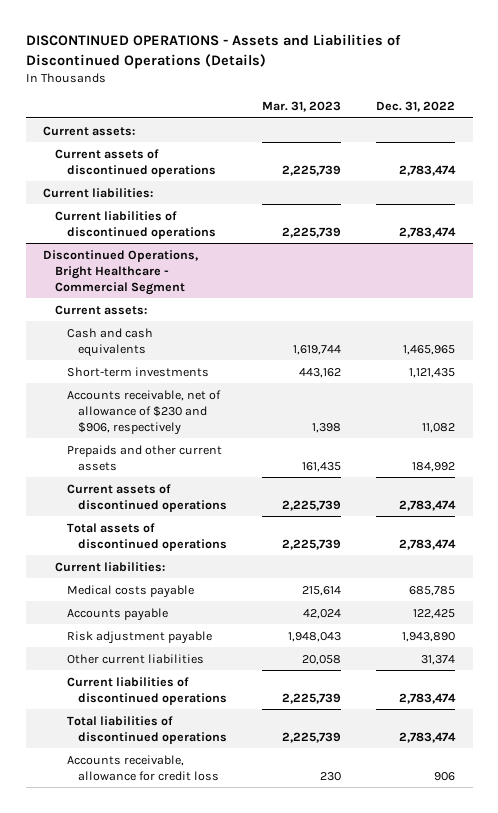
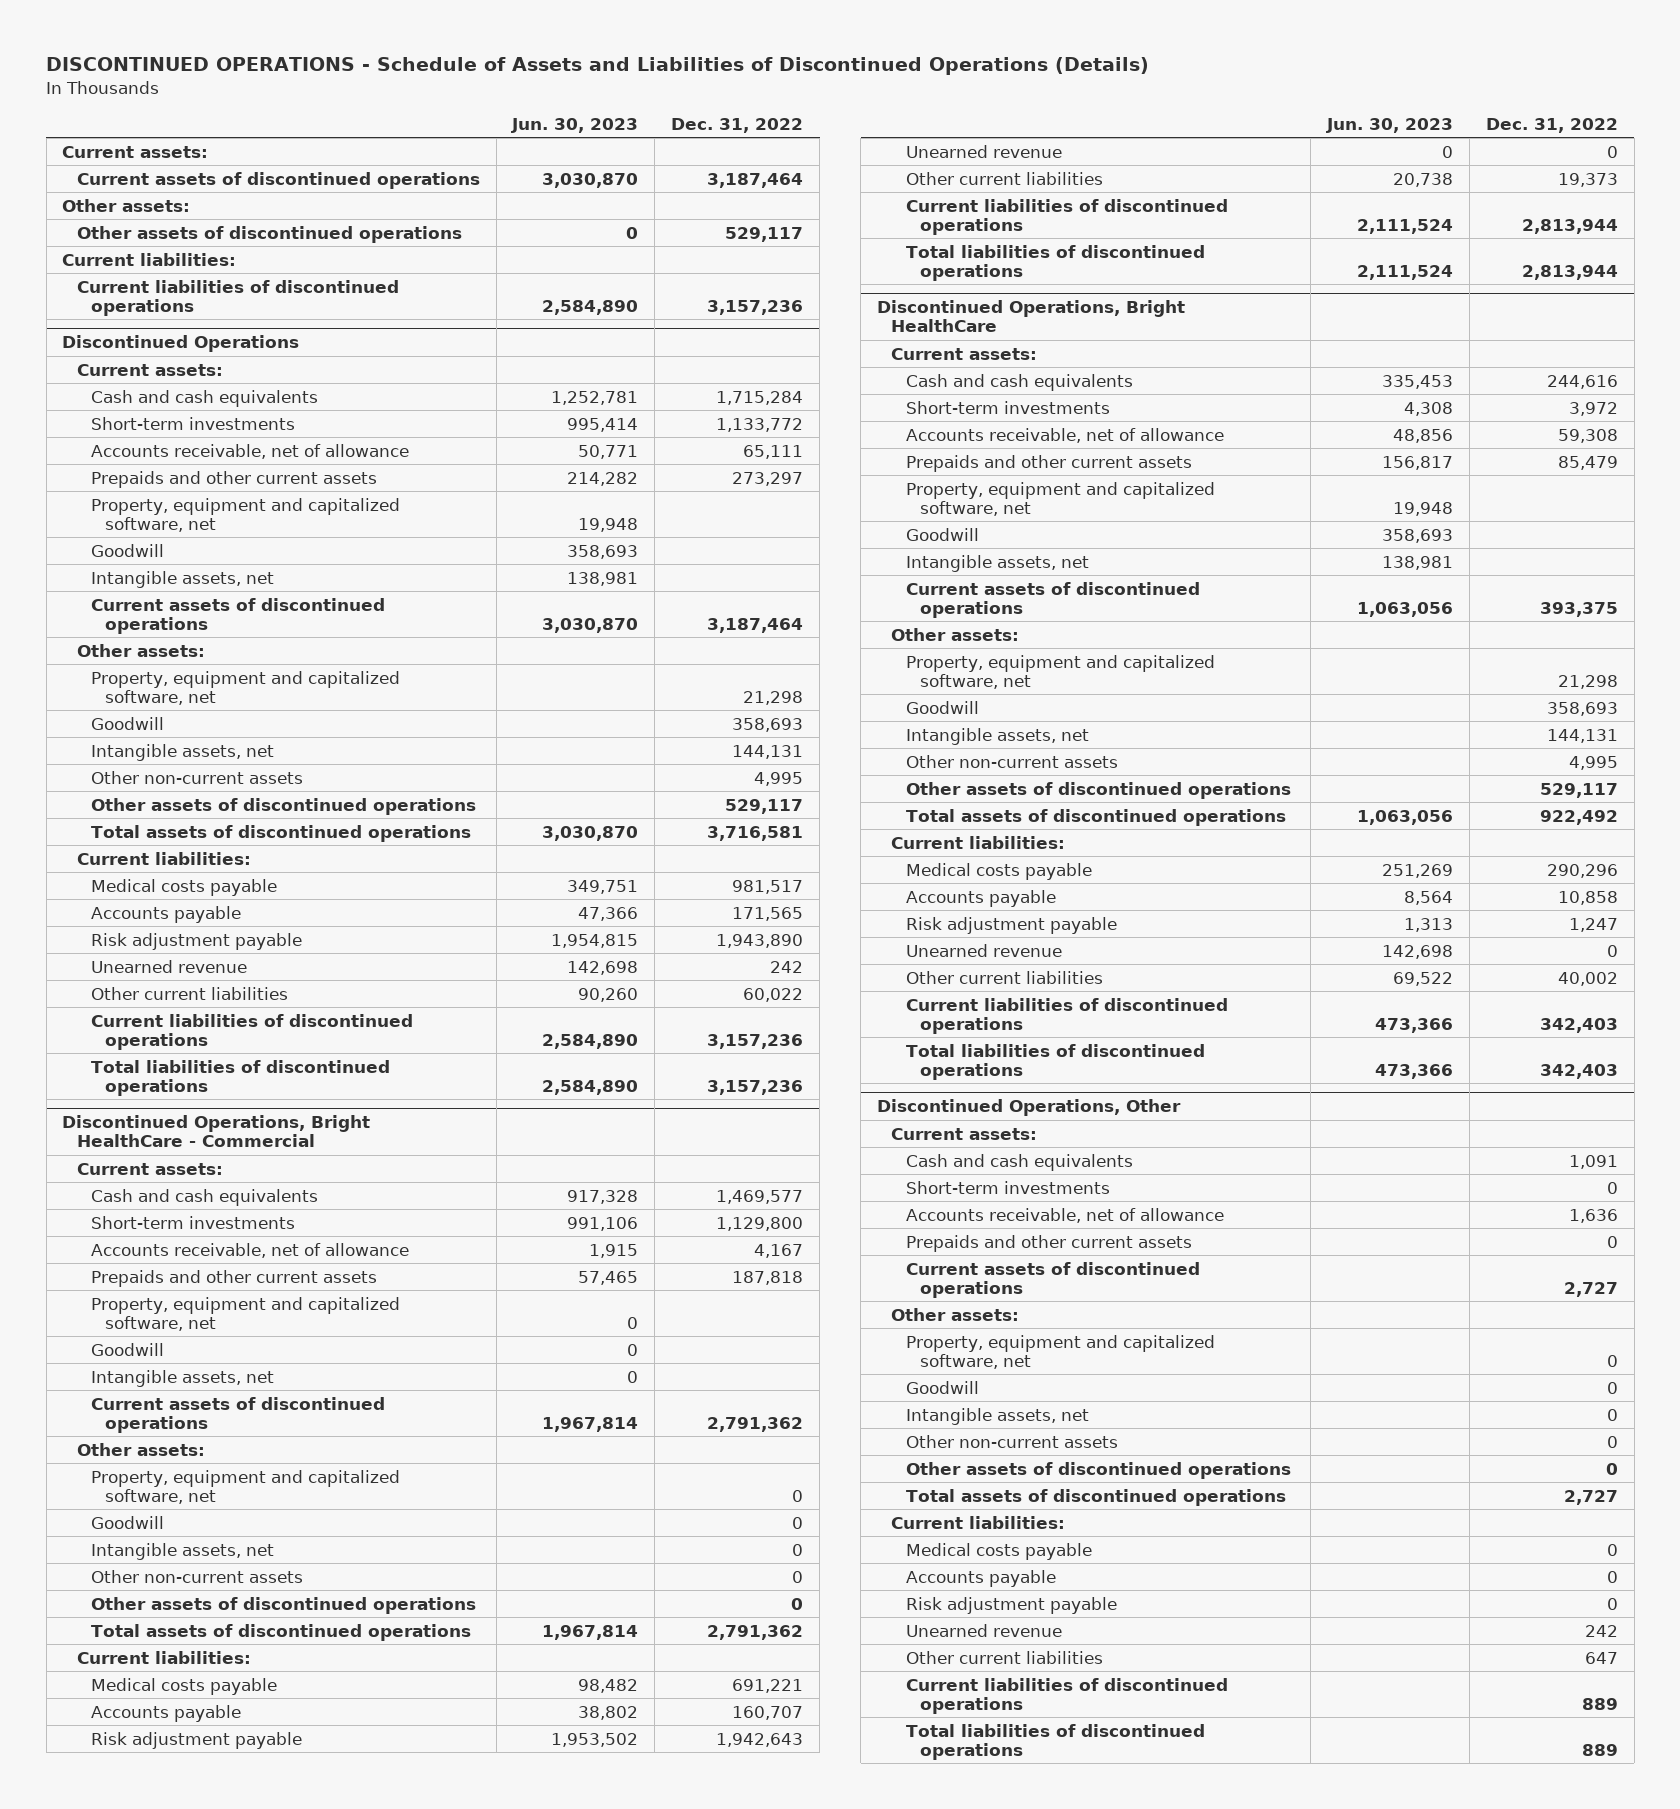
- DISCONTINUED OPERATIONS - Assets and Liabilities of Discontinued Operations (Details)
+ DISCONTINUED OPERATIONS - Schedule of Assets and Liabilities of Discontinued Operations (Details)
- | Mar. 31, 2023 | Dec. 31, 2022
+ | Jun. 30, 2023 | Dec. 31, 2022
- Current assets of discontinued operations | 2,225,739 | 2,783,474
+ Current assets of discontinued operations | 3,030,870 | 3,187,464
+ Other assets:
+ Other assets of discontinued operations | 0 | 529,117
- Current liabilities of discontinued operations | 2,225,739 | 2,783,474
- Discontinued Operations, Bright Healthcare - Commercial Segment
+ Current liabilities of discontinued operations | 2,584,890 | 3,157,236
+ Discontinued Operations
- Cash and cash equivalents | 1,619,744 | 1,465,965
- Short-term investments | 443,162 | 1,121,435
- Accounts receivable, net of allowance of $230 and $906, respectively | 1,398 | 11,082
- Prepaids and other current assets | 161,435 | 184,992
- Current assets of discontinued operations | 2,225,739 | 2,783,474
- Total assets of discontinued operations | 2,225,739 | 2,783,474
+ Cash and cash equivalents | 1,252,781 | 1,715,284
+ Short-term investments | 995,414 | 1,133,772
+ Accounts receivable, net of allowance | 50,771 | 65,111
+ Prepaids and other current assets | 214,282 | 273,297
+ Property, equipment and capitalized software, net | 19,948 |
+ Goodwill | 358,693 |
+ Intangible assets, net | 138,981 |
+ Current assets of discontinued operations | 3,030,870 | 3,187,464
+ Other assets:
+ Property, equipment and capitalized software, net | | 21,298
+ Goodwill | | 358,693
+ Intangible assets, net | | 144,131
+ Other non-current assets | | 4,995
+ Other assets of discontinued operations | | 529,117
+ Total assets of discontinued operations | 3,030,870 | 3,716,581
- Medical costs payable | 215,614 | 685,785
- Accounts payable | 42,024 | 122,425
+ Medical costs payable | 349,751 | 981,517
+ Accounts payable | 47,366 | 171,565
- Other current liabilities | 20,058 | 31,374
- Current liabilities of discontinued operations | 2,225,739 | 2,783,474
- Total liabilities of discontinued operations | 2,225,739 | 2,783,474
- Accounts receivable, allowance for credit loss | 230 | 906
+ Unearned revenue | 142,698 | 242
+ Other current liabilities | 90,260 | 60,022
+ Current liabilities of discontinued operations | 2,584,890 | 3,157,236
+ Total liabilities of discontinued operations | 2,584,890 | 3,157,236
+ Discontinued Operations, Bright HealthCare - Commercial
+ Current assets:
+ Cash and cash equivalents | 917,328 | 1,469,577
+ Short-term investments | 991,106 | 1,129,800
+ Accounts receivable, net of allowance | 1,915 | 4,167
+ Prepaids and other current assets | 57,465 | 187,818
+ Property, equipment and capitalized software, net | 0 |
+ Goodwill | 0 |
+ Intangible assets, net | 0 |
+ Current assets of discontinued operations | 1,967,814 | 2,791,362
+ Other assets:
+ Property, equipment and capitalized software, net | | 0
+ Goodwill | | 0
+ Intangible assets, net | | 0
+ Other non-current assets | | 0
+ Other assets of discontinued operations | | 0
+ Total assets of discontinued operations | 1,967,814 | 2,791,362
+ Current liabilities:
+ Medical costs payable | 98,482 | 691,221
+ Accounts payable | 38,802 | 160,707
+ Risk adjustment payable | 1,953,502 | 1,942,643
+ Unearned revenue | 0 | 0
+ Other current liabilities | 20,738 | 19,373
+ Current liabilities of discontinued operations | 2,111,524 | 2,813,944
+ Total liabilities of discontinued operations | 2,111,524 | 2,813,944
+ Discontinued Operations, Bright HealthCare
+ Current assets:
+ Cash and cash equivalents | 335,453 | 244,616
+ Short-term investments | 4,308 | 3,972
+ Accounts receivable, net of allowance | 48,856 | 59,308
+ Prepaids and other current assets | 156,817 | 85,479
+ Property, equipment and capitalized software, net | 19,948 |
+ Goodwill | 358,693 |
+ Intangible assets, net | 138,981 |
+ Current assets of discontinued operations | 1,063,056 | 393,375
+ Other assets:
+ Property, equipment and capitalized software, net | | 21,298
+ Goodwill | | 358,693
+ Intangible assets, net | | 144,131
+ Other non-current assets | | 4,995
+ Other assets of discontinued operations | | 529,117
+ Total assets of discontinued operations | 1,063,056 | 922,492
+ Current liabilities:
+ Medical costs payable | 251,269 | 290,296
+ Accounts payable | 8,564 | 10,858
+ Risk adjustment payable | 1,313 | 1,247
+ Unearned revenue | 142,698 | 0
+ Other current liabilities | 69,522 | 40,002
+ Current liabilities of discontinued operations | 473,366 | 342,403
+ Total liabilities of discontinued operations | 473,366 | 342,403
+ Discontinued Operations, Other
+ Current assets:
+ Cash and cash equivalents | | 1,091
+ Short-term investments | | 0
+ Accounts receivable, net of allowance | | 1,636
+ Prepaids and other current assets | | 0
+ Current assets of discontinued operations | | 2,727
+ Other assets:
+ Property, equipment and capitalized software, net | | 0
+ Goodwill | | 0
+ Intangible assets, net | | 0
+ Other non-current assets | | 0
+ Other assets of discontinued operations | | 0
+ Total assets of discontinued operations | | 2,727
+ Current liabilities:
+ Medical costs payable | | 0
+ Accounts payable | | 0
+ Risk adjustment payable | | 0
+ Unearned revenue | | 242
+ Other current liabilities | | 647
+ Current liabilities of discontinued operations | | 889
+ Total liabilities of discontinued operations | | 889

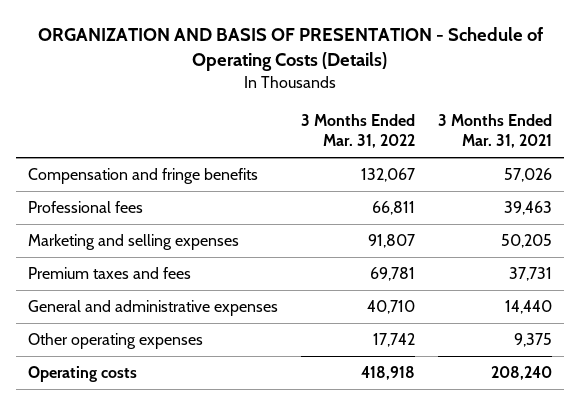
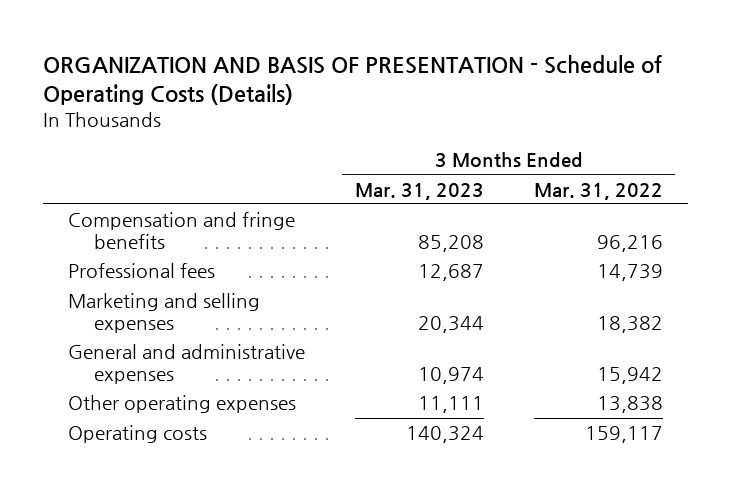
- | 3 Months Ended Mar. 31, 2022 | 3 Months Ended Mar. 31, 2021
+ | 3 Months Ended Mar. 31, 2023 | 3 Months Ended Mar. 31, 2022
- Compensation and fringe benefits | 132,067 | 57,026
- Professional fees | 66,811 | 39,463
- Marketing and selling expenses | 91,807 | 50,205
- Premium taxes and fees | 69,781 | 37,731
- General and administrative expenses | 40,710 | 14,440
- Other operating expenses | 17,742 | 9,375
- Operating costs | 418,918 | 208,240
+ Compensation and fringe benefits | 85,208 | 96,216
+ Professional fees | 12,687 | 14,739
+ Marketing and selling expenses | 20,344 | 18,382
+ General and administrative expenses | 10,974 | 15,942
+ Other operating expenses | 11,111 | 13,838
+ Operating costs | 140,324 | 159,117

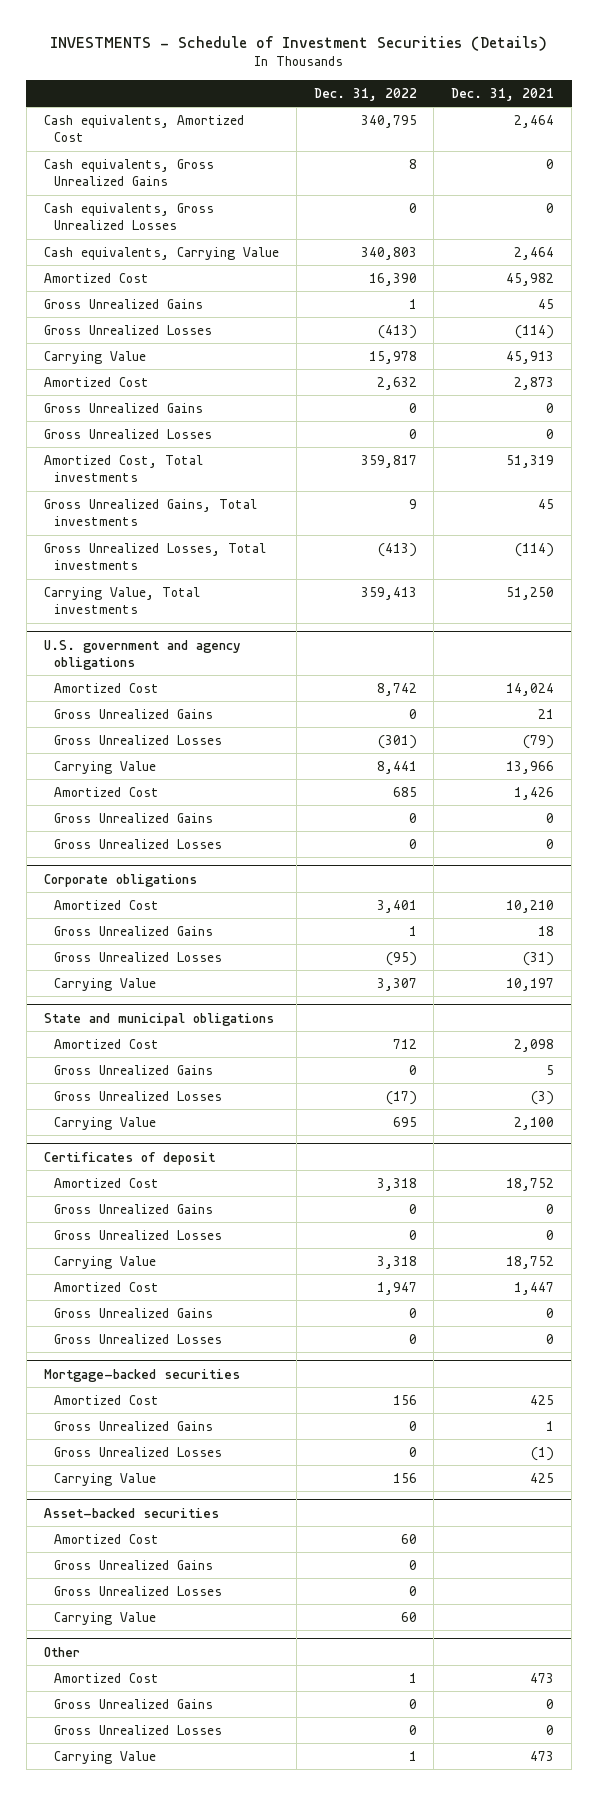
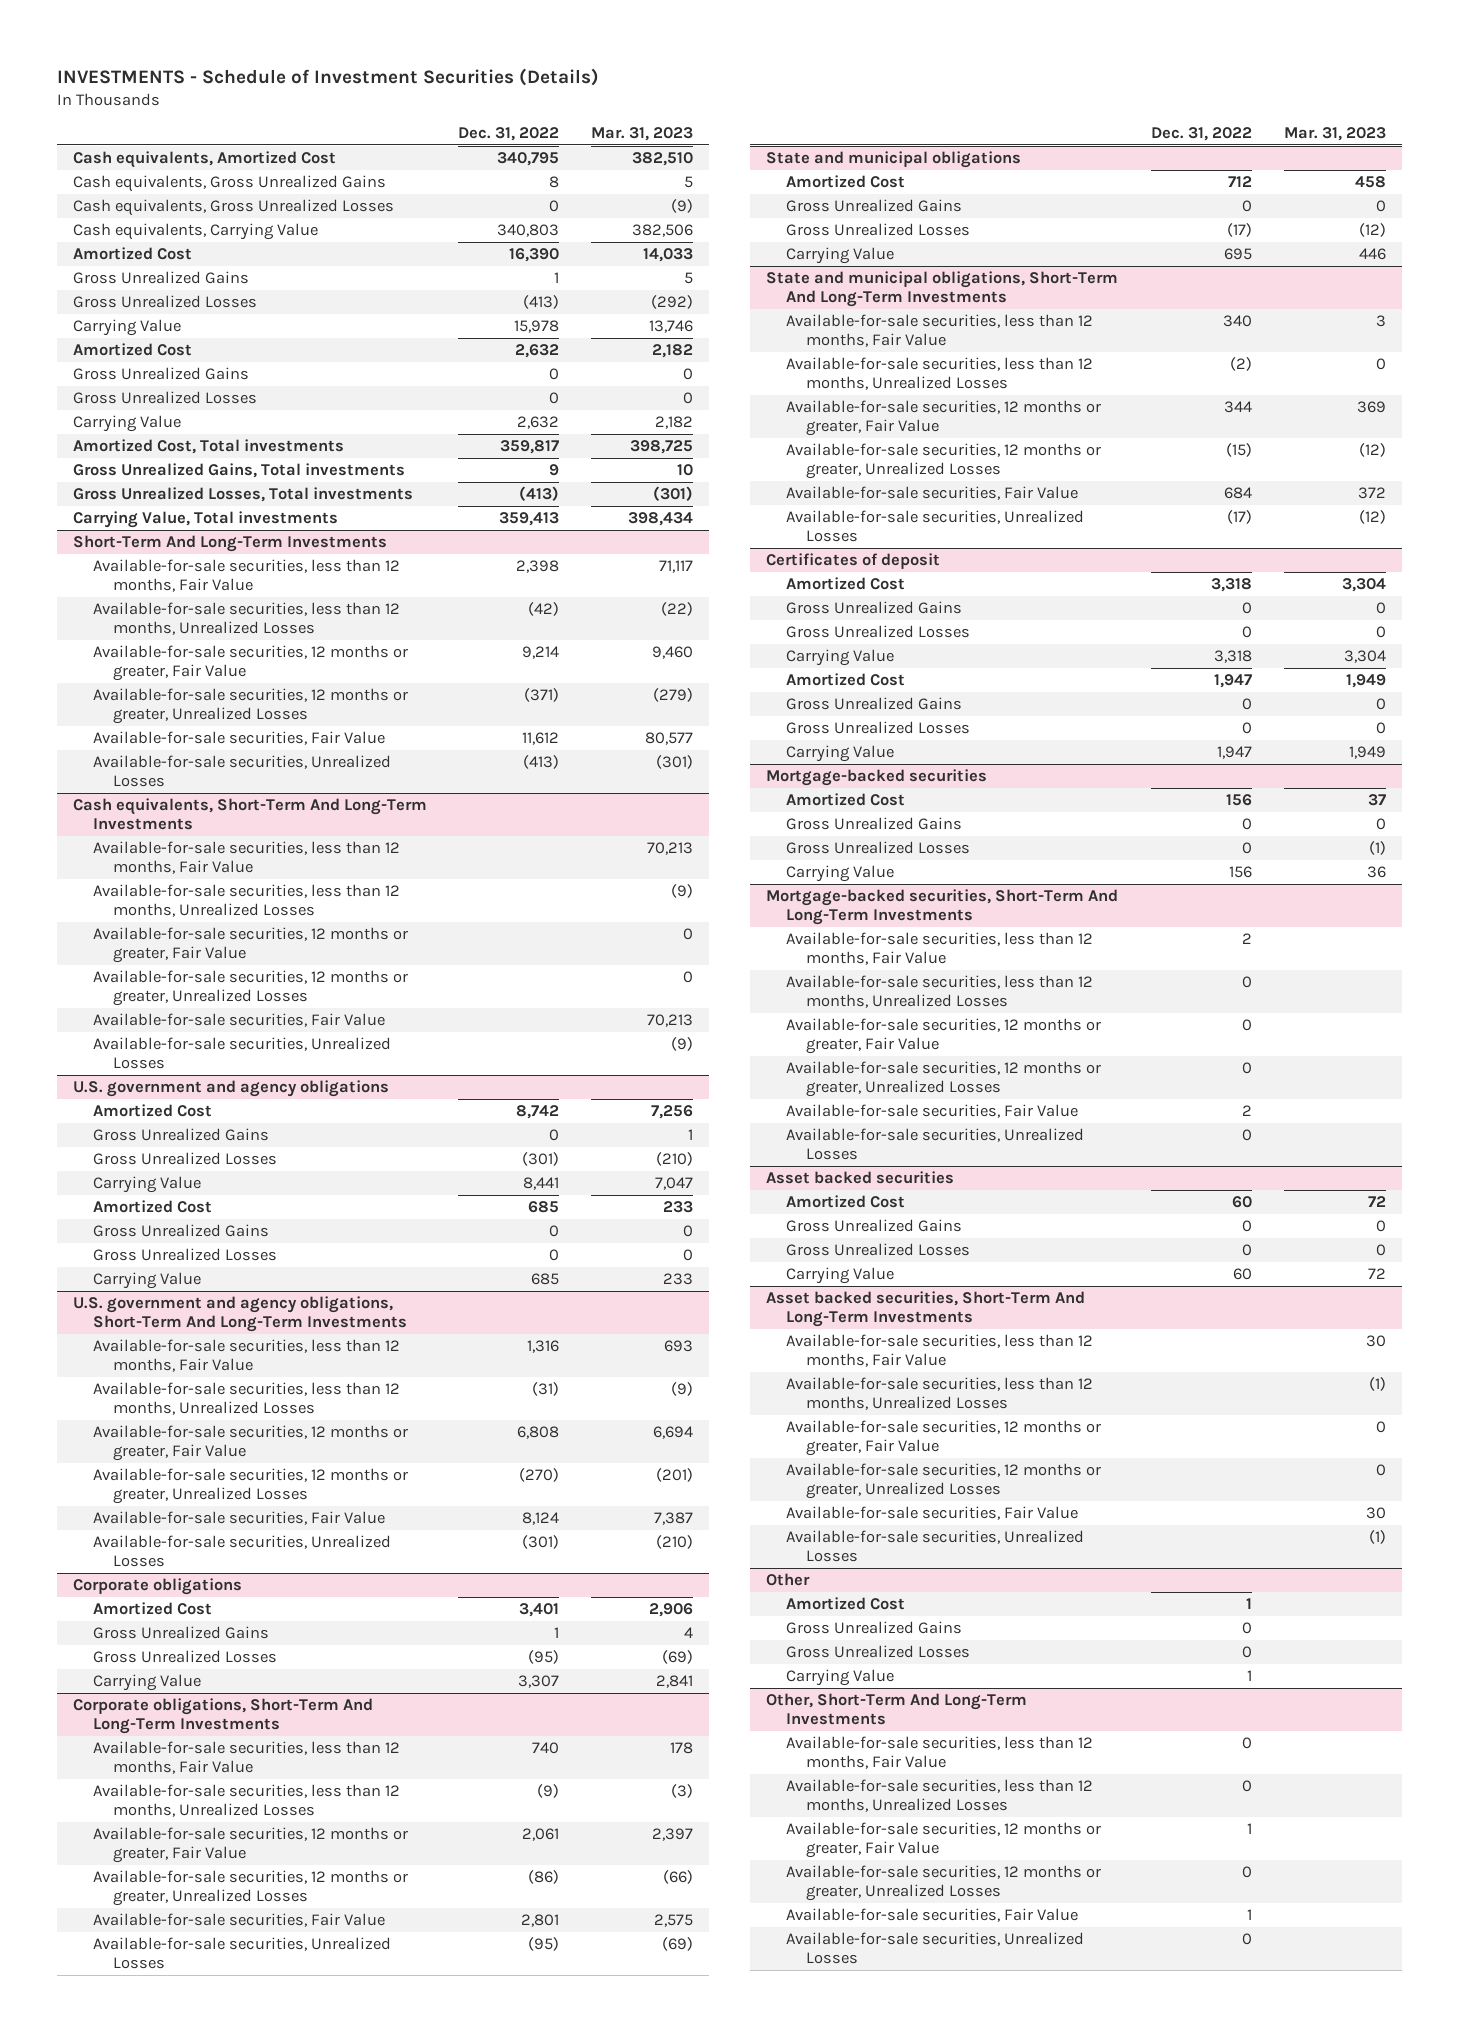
- | Dec. 31, 2022 | Dec. 31, 2021
+ | Dec. 31, 2022 | Mar. 31, 2023
+ Carrying Value | 2,632 | 2,182
+ Short-Term And Long-Term Investments
+ Available-for-sale securities, less than 12 months, Fair Value | 2,398 | 71,117
+ Available-for-sale securities, less than 12 months, Unrealized Losses | (42) | (22)
+ Available-for-sale securities, 12 months or greater, Fair Value | 9,214 | 9,460
+ Available-for-sale securities, 12 months or greater, Unrealized Losses | (371) | (279)
+ Available-for-sale securities, Fair Value | 11,612 | 80,577
+ Available-for-sale securities, Unrealized Losses | (413) | (301)
+ Cash equivalents, Short-Term And Long-Term Investments
+ Available-for-sale securities, less than 12 months, Fair Value | | 70,213
+ Available-for-sale securities, less than 12 months, Unrealized Losses | | (9)
+ Available-for-sale securities, 12 months or greater, Fair Value | | 0
+ Available-for-sale securities, 12 months or greater, Unrealized Losses | | 0
+ Available-for-sale securities, Fair Value | | 70,213
+ Available-for-sale securities, Unrealized Losses | | (9)
@ U.S. government and agency obligations
+ Carrying Value | 685 | 233
+ U.S. government and agency obligations, Short-Term And Long-Term Investments
+ Available-for-sale securities, less than 12 months, Fair Value | 1,316 | 693
+ Available-for-sale securities, less than 12 months, Unrealized Losses | (31) | (9)
+ Available-for-sale securities, 12 months or greater, Fair Value | 6,808 | 6,694
+ Available-for-sale securities, 12 months or greater, Unrealized Losses | (270) | (201)
+ Available-for-sale securities, Fair Value | 8,124 | 7,387
+ Available-for-sale securities, Unrealized Losses | (301) | (210)
+ Corporate obligations, Short-Term And Long-Term Investments
+ Available-for-sale securities, less than 12 months, Fair Value | 740 | 178
+ Available-for-sale securities, less than 12 months, Unrealized Losses | (9) | (3)
+ Available-for-sale securities, 12 months or greater, Fair Value | 2,061 | 2,397
+ Available-for-sale securities, 12 months or greater, Unrealized Losses | (86) | (66)
+ Available-for-sale securities, Fair Value | 2,801 | 2,575
+ Available-for-sale securities, Unrealized Losses | (95) | (69)
+ State and municipal obligations, Short-Term And Long-Term Investments
+ Available-for-sale securities, less than 12 months, Fair Value | 340 | 3
+ Available-for-sale securities, less than 12 months, Unrealized Losses | (2) | 0
+ Available-for-sale securities, 12 months or greater, Fair Value | 344 | 369
+ Available-for-sale securities, 12 months or greater, Unrealized Losses | (15) | (12)
+ Available-for-sale securities, Fair Value | 684 | 372
+ Available-for-sale securities, Unrealized Losses | (17) | (12)
@ Certificates of deposit
+ Carrying Value | 1,947 | 1,949
- Asset-backed securities
+ Mortgage-backed securities, Short-Term And Long-Term Investments
+ Available-for-sale securities, less than 12 months, Fair Value | 2 |
+ Available-for-sale securities, less than 12 months, Unrealized Losses | 0 |
+ Available-for-sale securities, 12 months or greater, Fair Value | 0 |
+ Available-for-sale securities, 12 months or greater, Unrealized Losses | 0 |
+ Available-for-sale securities, Fair Value | 2 |
+ Available-for-sale securities, Unrealized Losses | 0 |
+ Asset backed securities
+ Asset backed securities, Short-Term And Long-Term Investments
+ Available-for-sale securities, less than 12 months, Fair Value | | 30
+ Available-for-sale securities, less than 12 months, Unrealized Losses | | (1)
+ Available-for-sale securities, 12 months or greater, Fair Value | | 0
+ Available-for-sale securities, 12 months or greater, Unrealized Losses | | 0
+ Available-for-sale securities, Fair Value | | 30
+ Available-for-sale securities, Unrealized Losses | | (1)
+ Other, Short-Term And Long-Term Investments
+ Available-for-sale securities, less than 12 months, Fair Value | 0 |
+ Available-for-sale securities, less than 12 months, Unrealized Losses | 0 |
+ Available-for-sale securities, 12 months or greater, Fair Value | 1 |
+ Available-for-sale securities, 12 months or greater, Unrealized Losses | 0 |
+ Available-for-sale securities, Fair Value | 1 |
+ Available-for-sale securities, Unrealized Losses | 0 |

